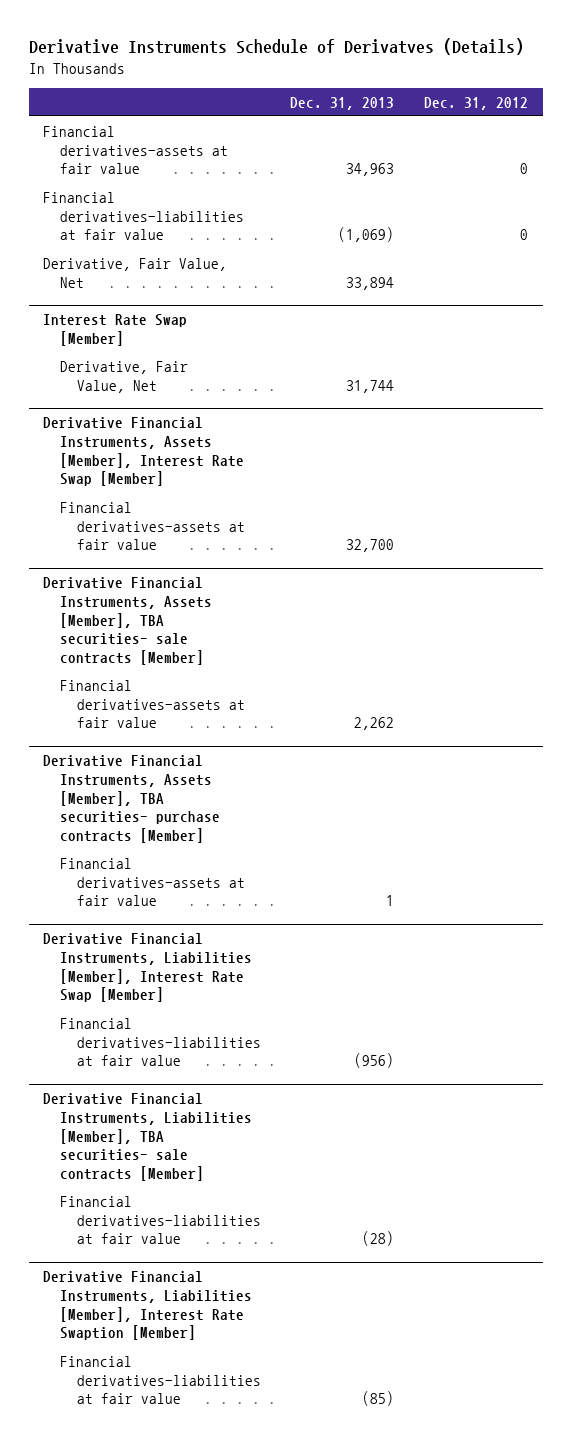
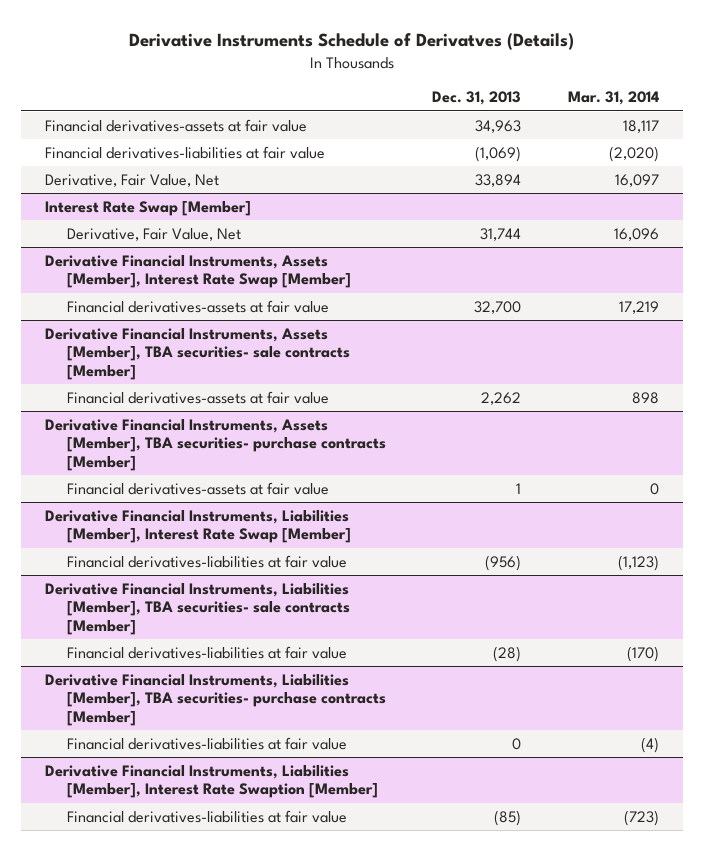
- | Dec. 31, 2013 | Dec. 31, 2012
+ | Dec. 31, 2013 | Mar. 31, 2014
+ Derivative Financial Instruments, Liabilities [Member], TBA securities- purchase contracts [Member]
+ Financial derivatives-liabilities at fair value | 0 | (4)

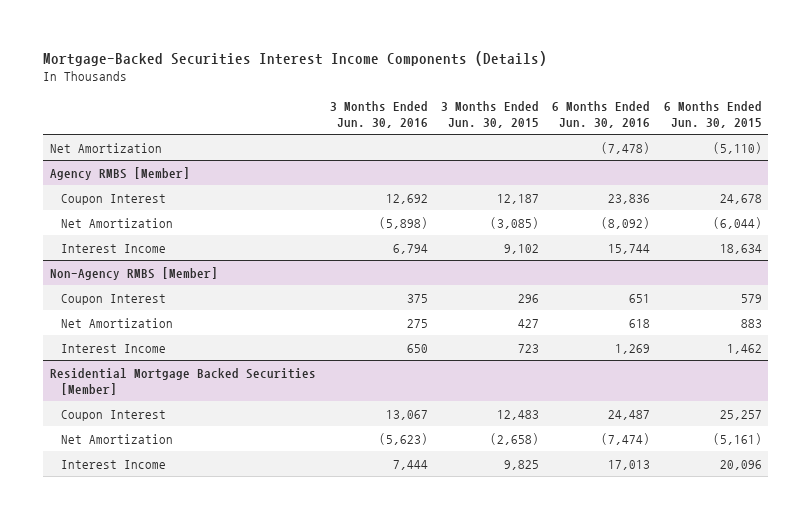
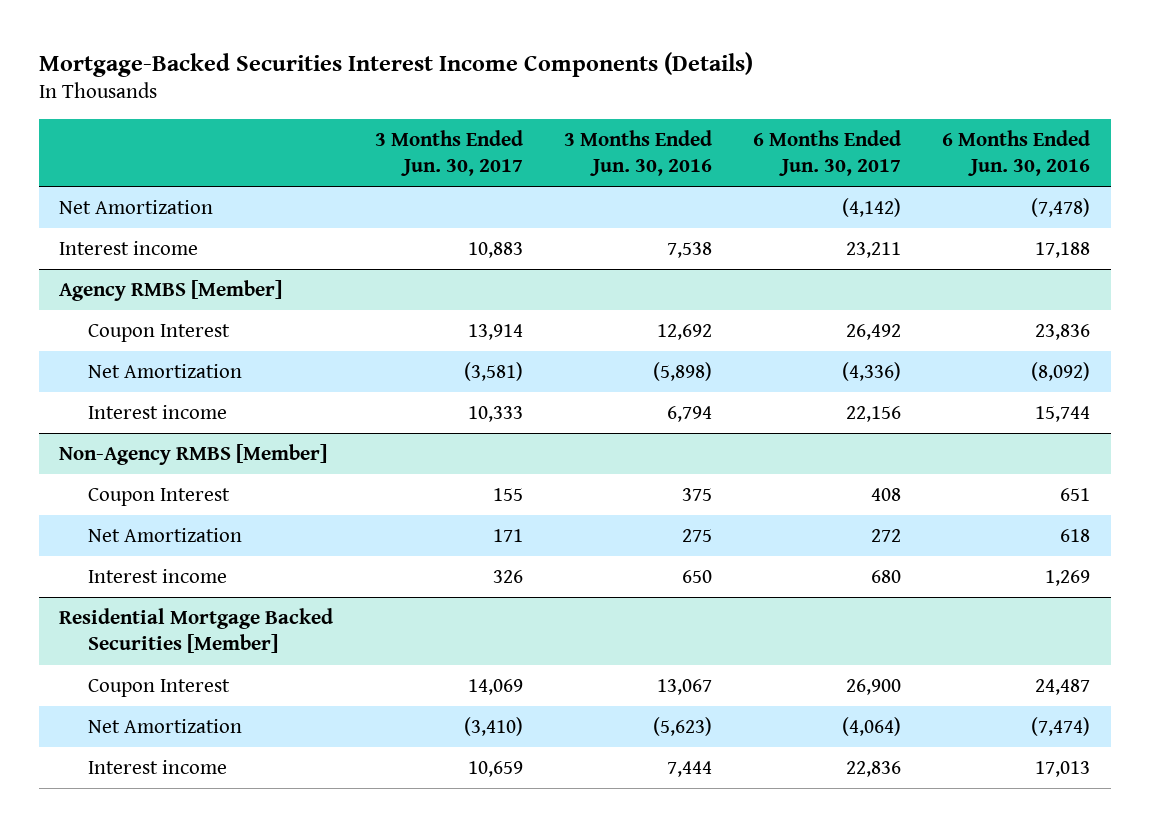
- | 3 Months Ended Jun. 30, 2016 | 3 Months Ended Jun. 30, 2015 | 6 Months Ended Jun. 30, 2016 | 6 Months Ended Jun. 30, 2015
+ | 3 Months Ended Jun. 30, 2017 | 3 Months Ended Jun. 30, 2016 | 6 Months Ended Jun. 30, 2017 | 6 Months Ended Jun. 30, 2016
+ Interest income | 10,883 | 7,538 | 23,211 | 17,188
@ Agency RMBS [Member]
- Interest Income | 6,794 | 9,102 | 15,744 | 18,634
+ Interest income | 10,333 | 6,794 | 22,156 | 15,744
@ Non-Agency RMBS [Member]
- Interest Income | 650 | 723 | 1,269 | 1,462
+ Interest income | 326 | 650 | 680 | 1,269
@ Residential Mortgage Backed Securities [Member]
- Interest Income | 7,444 | 9,825 | 17,013 | 20,096
+ Interest income | 10,659 | 7,444 | 22,836 | 17,013

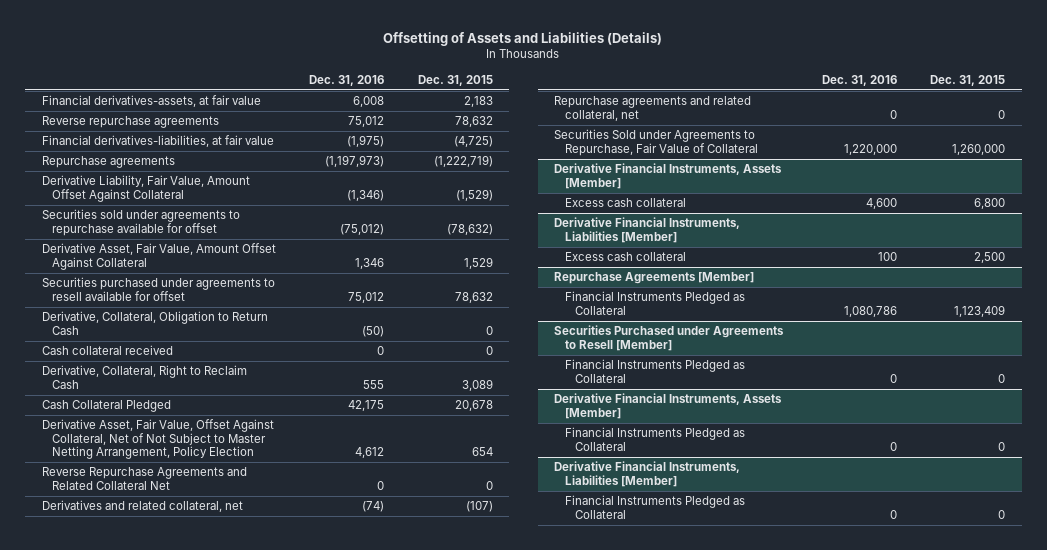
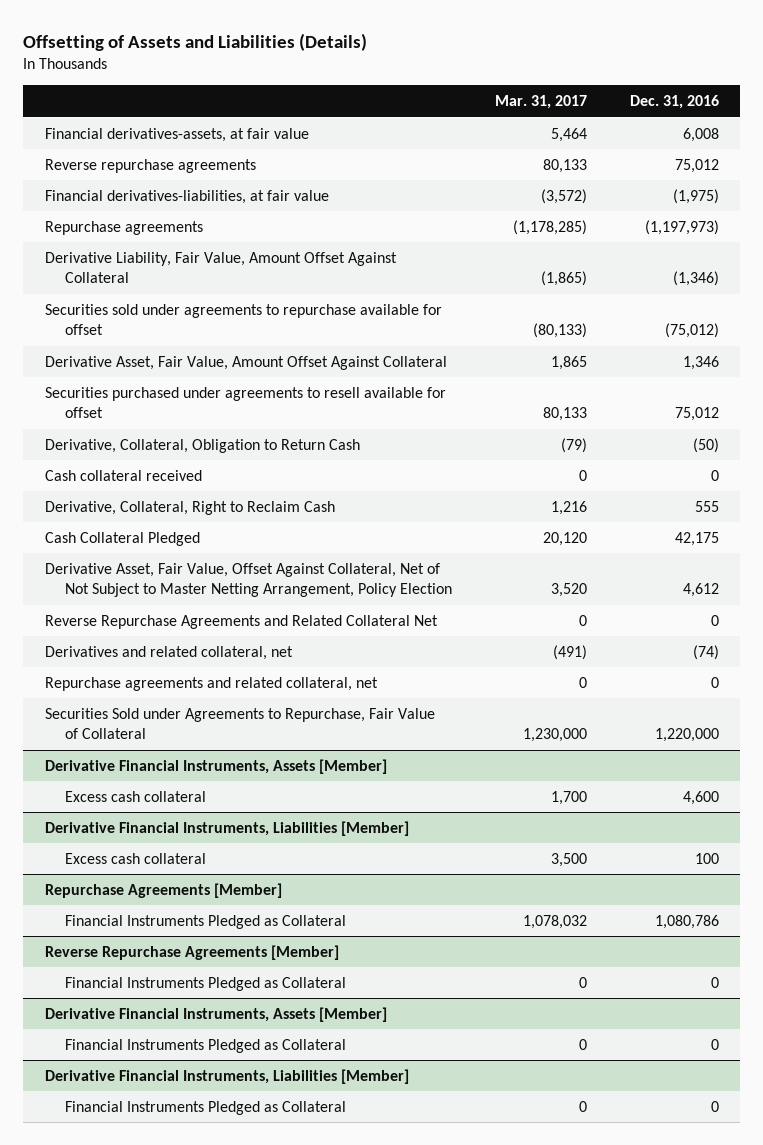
- | Dec. 31, 2016 | Dec. 31, 2015
+ | Mar. 31, 2017 | Dec. 31, 2016
- Securities Purchased under Agreements to Resell [Member]
+ Reverse Repurchase Agreements [Member]

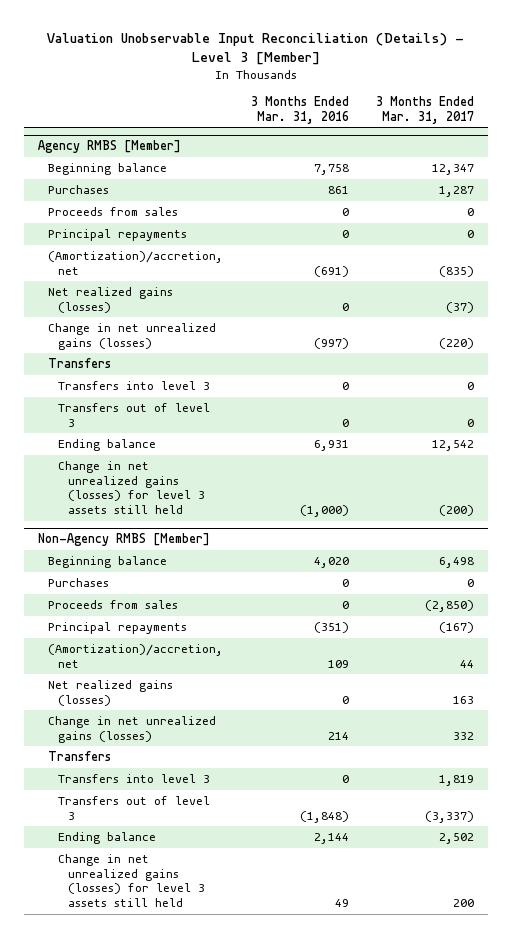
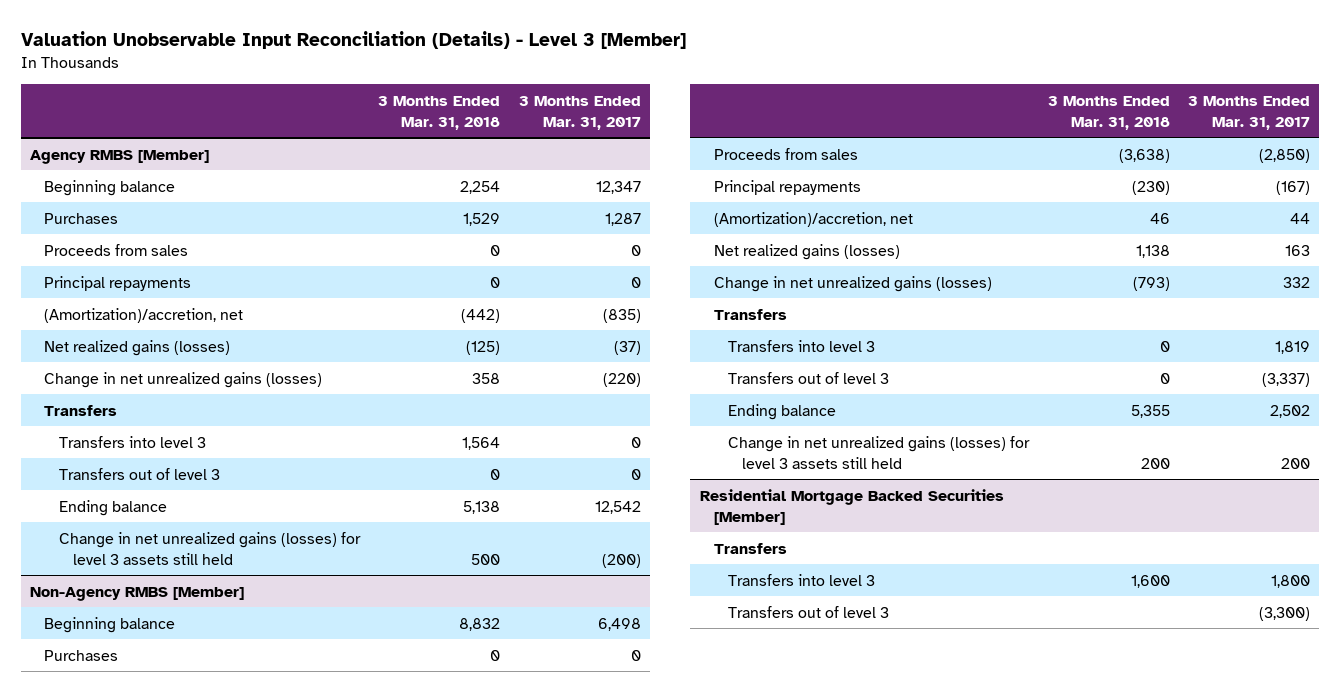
- | 3 Months Ended Mar. 31, 2016 | 3 Months Ended Mar. 31, 2017
+ | 3 Months Ended Mar. 31, 2018 | 3 Months Ended Mar. 31, 2017
+ Residential Mortgage Backed Securities [Member]
+ Transfers
+ Transfers into level 3 | 1,600 | 1,800
+ Transfers out of level 3 | | (3,300)

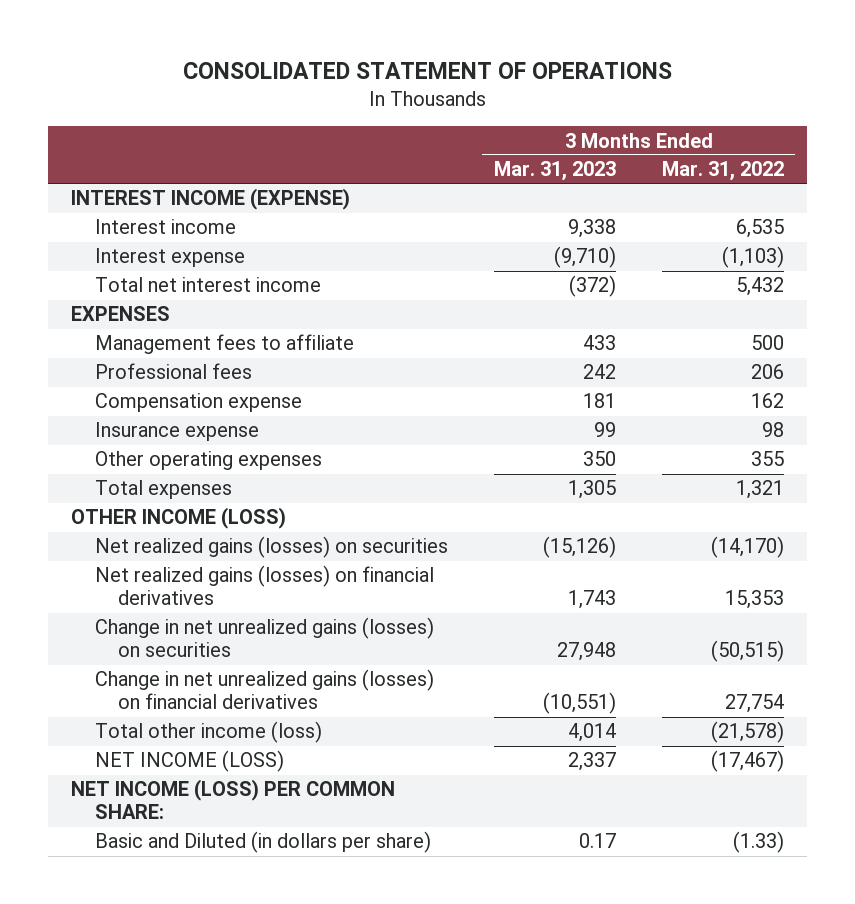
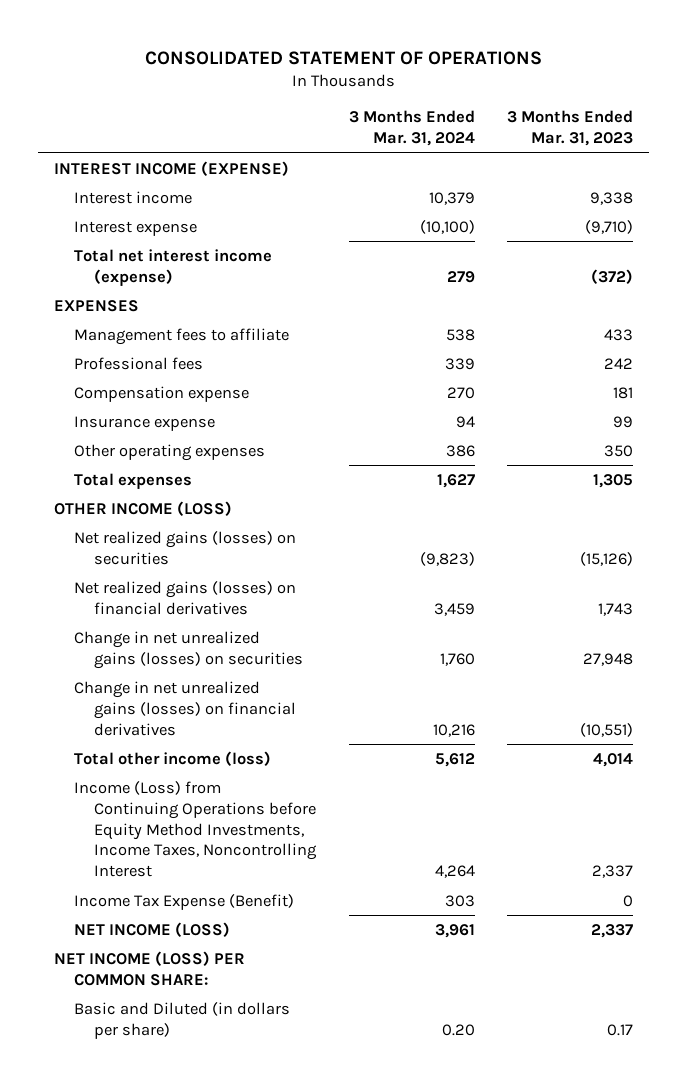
- | 3 Months Ended Mar. 31, 2023 | 3 Months Ended Mar. 31, 2022
+ | 3 Months Ended Mar. 31, 2024 | 3 Months Ended Mar. 31, 2023
- Total net interest income | (372) | 5,432
+ Total net interest income (expense) | 279 | (372)
+ Income (Loss) from Continuing Operations before Equity Method Investments, Income Taxes, Noncontrolling Interest | 4,264 | 2,337
+ Income Tax Expense (Benefit) | 303 | 0

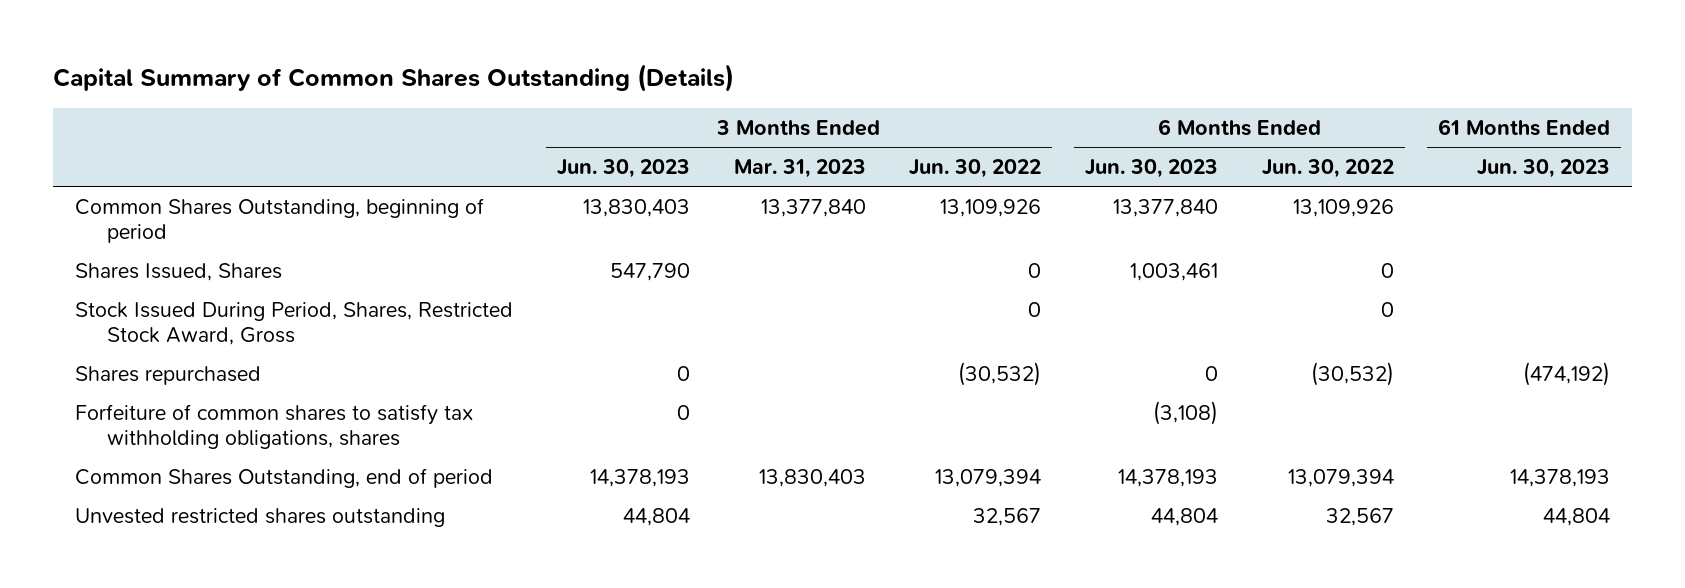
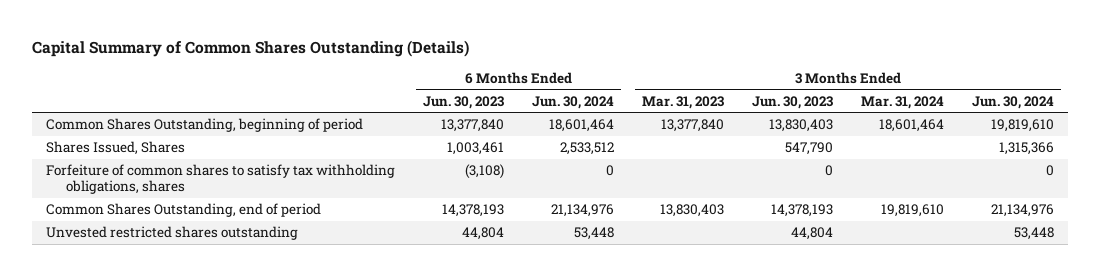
- | 3 Months Ended Jun. 30, 2023 | 3 Months Ended Mar. 31, 2023 | 3 Months Ended Jun. 30, 2022 | 6 Months Ended Jun. 30, 2023 | 6 Months Ended Jun. 30, 2022 | 61 Months Ended Jun. 30, 2023
+ | 6 Months Ended Jun. 30, 2023 | 6 Months Ended Jun. 30, 2024 | 3 Months Ended Mar. 31, 2023 | 3 Months Ended Jun. 30, 2023 | 3 Months Ended Mar. 31, 2024 | 3 Months Ended Jun. 30, 2024
- Stock Issued During Period, Shares, Restricted Stock Award, Gross | | | 0 | | 0 |
- Shares repurchased | 0 | | (30,532) | 0 | (30,532) | (474,192)

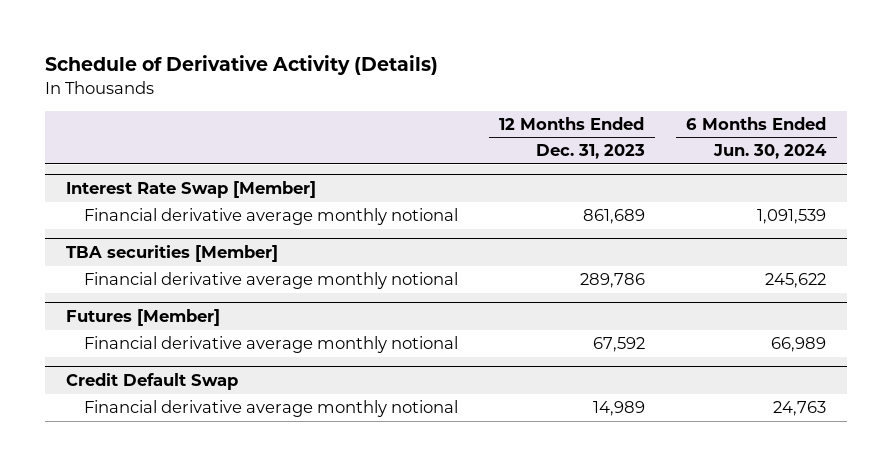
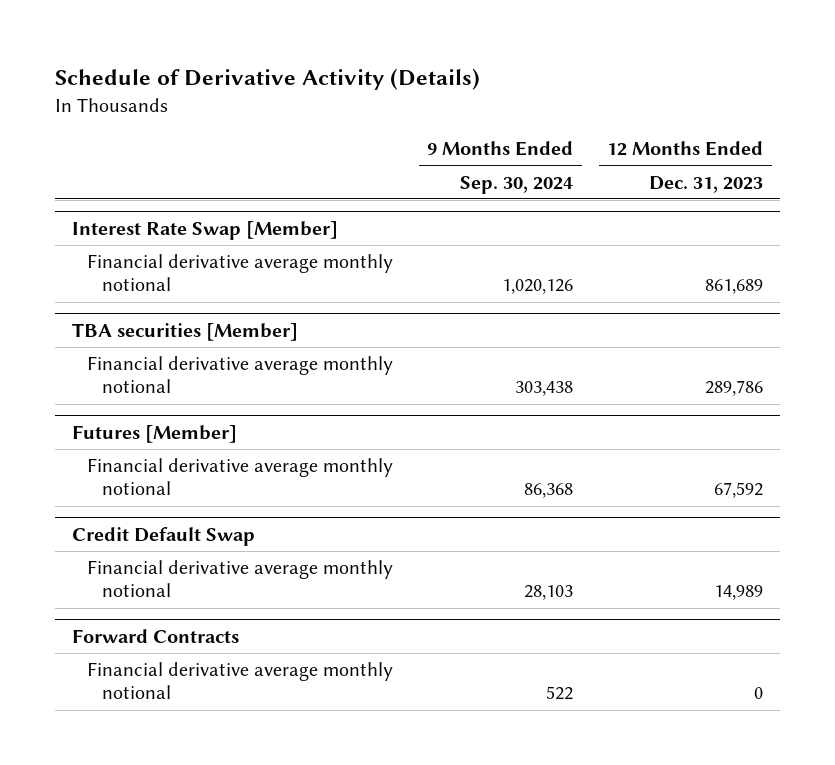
- | 12 Months Ended Dec. 31, 2023 | 6 Months Ended Jun. 30, 2024
+ | 9 Months Ended Sep. 30, 2024 | 12 Months Ended Dec. 31, 2023
+ Forward Contracts
+ Financial derivative average monthly notional | 522 | 0

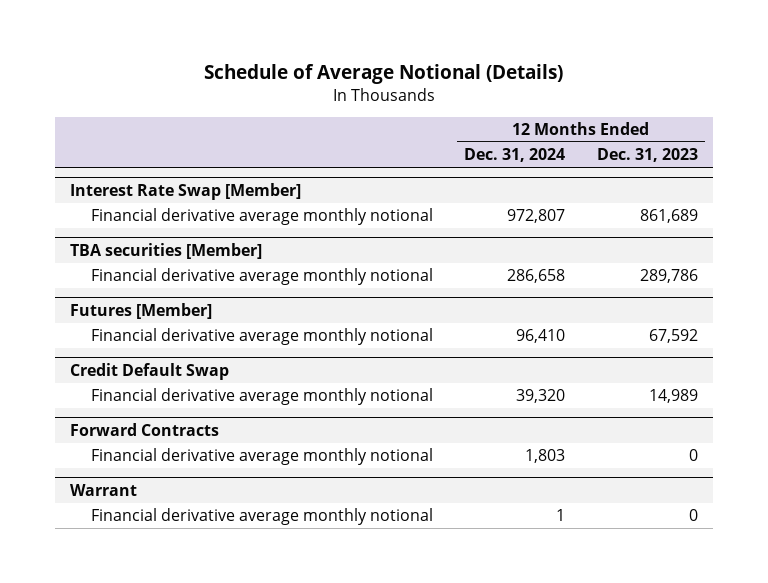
- Schedule of Derivative Activity (Details)
+ Schedule of Average Notional (Details)
- | 9 Months Ended Sep. 30, 2024 | 12 Months Ended Dec. 31, 2023
+ | 12 Months Ended Dec. 31, 2024 | 12 Months Ended Dec. 31, 2023
+ Warrant
+ Financial derivative average monthly notional | 1 | 0

